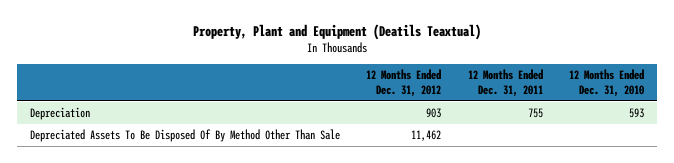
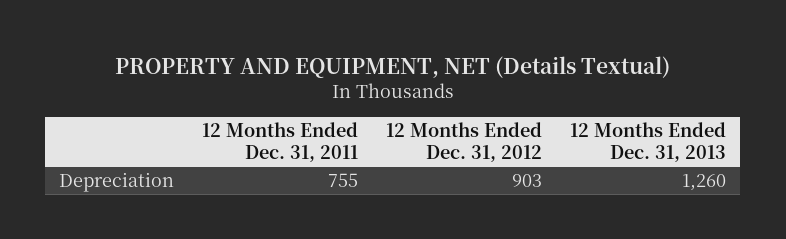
- Property, Plant and Equipment (Deatils Teaxtual)
+ PROPERTY AND EQUIPMENT, NET (Details Textual)
- | 12 Months Ended Dec. 31, 2012 | 12 Months Ended Dec. 31, 2011 | 12 Months Ended Dec. 31, 2010
+ | 12 Months Ended Dec. 31, 2011 | 12 Months Ended Dec. 31, 2012 | 12 Months Ended Dec. 31, 2013
- Depreciated Assets To Be Disposed Of By Method Other Than Sale | 11,462 | |

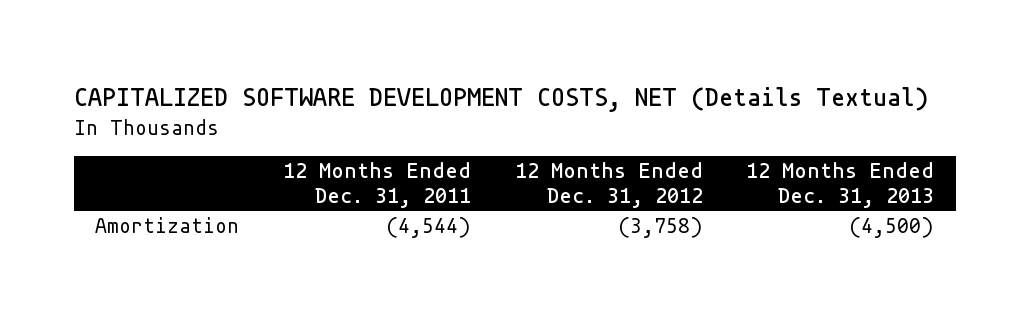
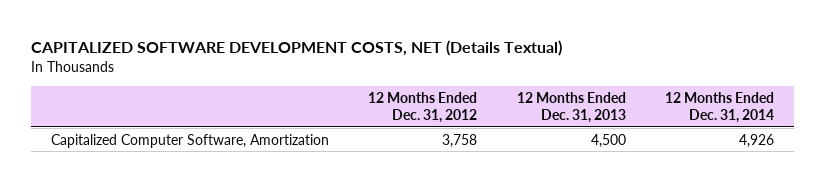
- | 12 Months Ended Dec. 31, 2011 | 12 Months Ended Dec. 31, 2012 | 12 Months Ended Dec. 31, 2013
+ | 12 Months Ended Dec. 31, 2012 | 12 Months Ended Dec. 31, 2013 | 12 Months Ended Dec. 31, 2014
- Amortization | (4,544) | (3,758) | (4,500)
+ Capitalized Computer Software, Amortization | 3,758 | 4,500 | 4,926

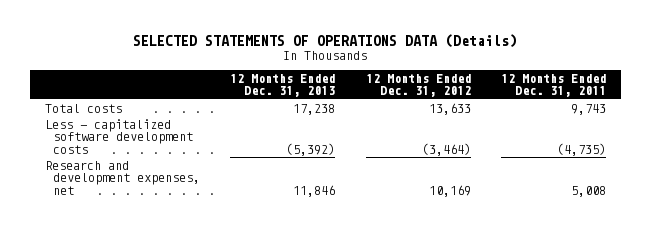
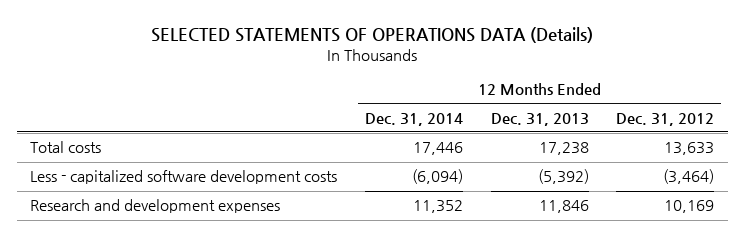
- | 12 Months Ended Dec. 31, 2013 | 12 Months Ended Dec. 31, 2012 | 12 Months Ended Dec. 31, 2011
+ | 12 Months Ended Dec. 31, 2014 | 12 Months Ended Dec. 31, 2013 | 12 Months Ended Dec. 31, 2012
- Research and development expenses, net | 11,846 | 10,169 | 5,008
+ Research and development expenses | 11,352 | 11,846 | 10,169

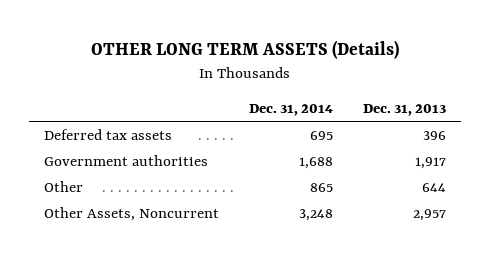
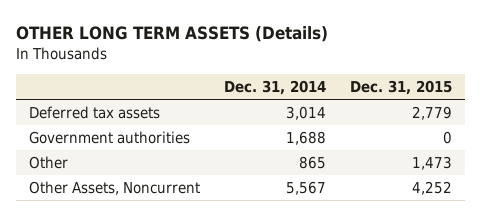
- | Dec. 31, 2014 | Dec. 31, 2013
+ | Dec. 31, 2014 | Dec. 31, 2015
- Deferred tax assets | 695 | 396
+ Deferred tax assets | 3,014 | 2,779
- Other Assets, Noncurrent | 3,248 | 2,957
+ Other Assets, Noncurrent | 5,567 | 4,252

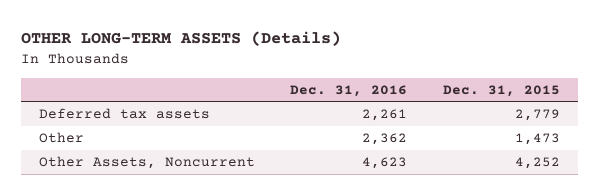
- OTHER LONG TERM ASSETS (Details)
+ OTHER LONG-TERM ASSETS (Details)
- | Dec. 31, 2014 | Dec. 31, 2015
+ | Dec. 31, 2016 | Dec. 31, 2015
- Government authorities | 1,688 | 0

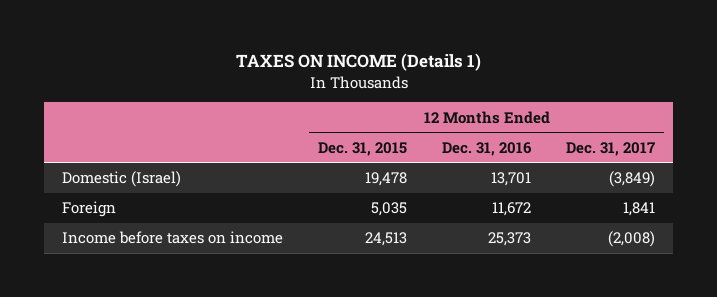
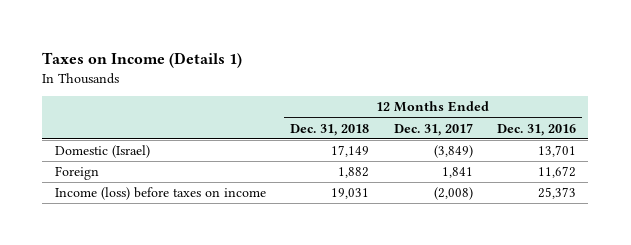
- TAXES ON INCOME (Details 1)
+ Taxes on Income (Details 1)
- | 12 Months Ended Dec. 31, 2015 | 12 Months Ended Dec. 31, 2016 | 12 Months Ended Dec. 31, 2017
+ | 12 Months Ended Dec. 31, 2018 | 12 Months Ended Dec. 31, 2017 | 12 Months Ended Dec. 31, 2016
- Income before taxes on income | 24,513 | 25,373 | (2,008)
+ Income (loss) before taxes on income | 19,031 | (2,008) | 25,373

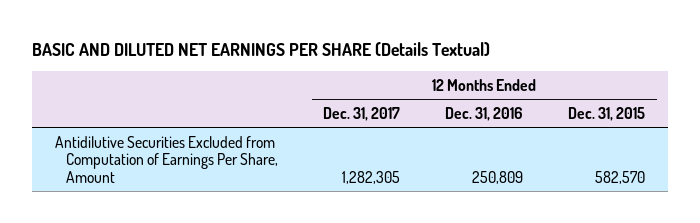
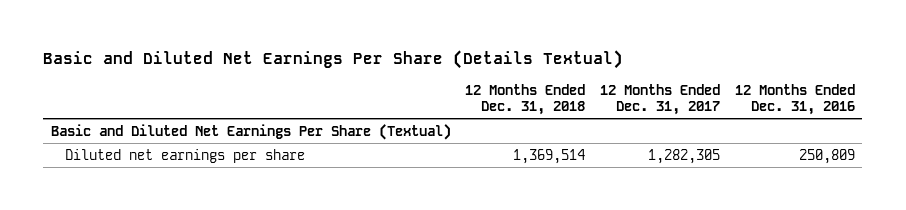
- BASIC AND DILUTED NET EARNINGS PER SHARE (Details Textual)
+ Basic and Diluted Net Earnings Per Share (Details Textual)
- | 12 Months Ended Dec. 31, 2017 | 12 Months Ended Dec. 31, 2016 | 12 Months Ended Dec. 31, 2015
+ | 12 Months Ended Dec. 31, 2018 | 12 Months Ended Dec. 31, 2017 | 12 Months Ended Dec. 31, 2016
- Antidilutive Securities Excluded from Computation of Earnings Per Share, Amount | 1,282,305 | 250,809 | 582,570
+ Basic and Diluted Net Earnings Per Share (Textual)
+ Diluted net earnings per share | 1,369,514 | 1,282,305 | 250,809

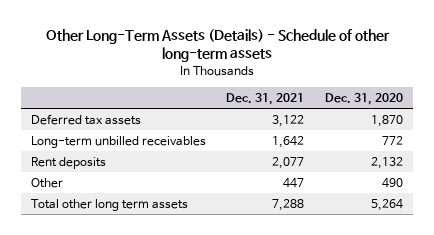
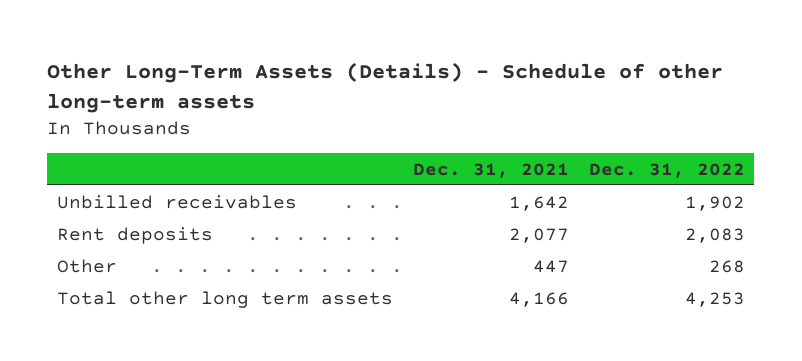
- | Dec. 31, 2021 | Dec. 31, 2020
+ | Dec. 31, 2021 | Dec. 31, 2022
- Deferred tax assets | 3,122 | 1,870
- Long-term unbilled receivables | 1,642 | 772
+ Unbilled receivables | 1,642 | 1,902
- Total other long term assets | 7,288 | 5,264
+ Total other long term assets | 4,166 | 4,253

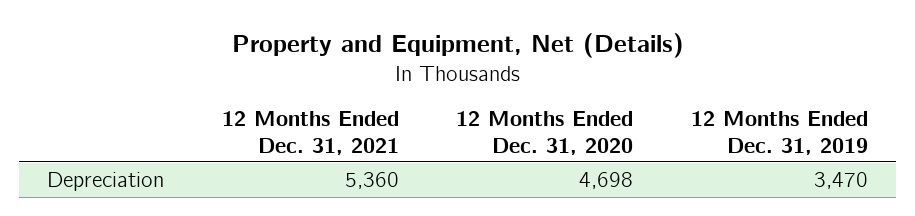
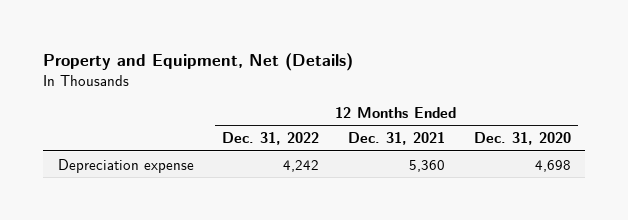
- | 12 Months Ended Dec. 31, 2021 | 12 Months Ended Dec. 31, 2020 | 12 Months Ended Dec. 31, 2019
+ | 12 Months Ended Dec. 31, 2022 | 12 Months Ended Dec. 31, 2021 | 12 Months Ended Dec. 31, 2020
- Depreciation | 5,360 | 4,698 | 3,470
+ Depreciation expense | 4,242 | 5,360 | 4,698

